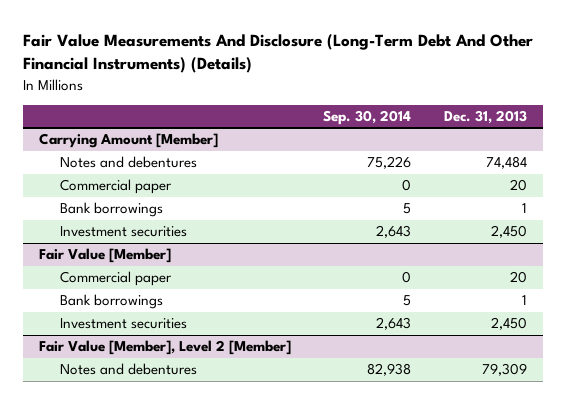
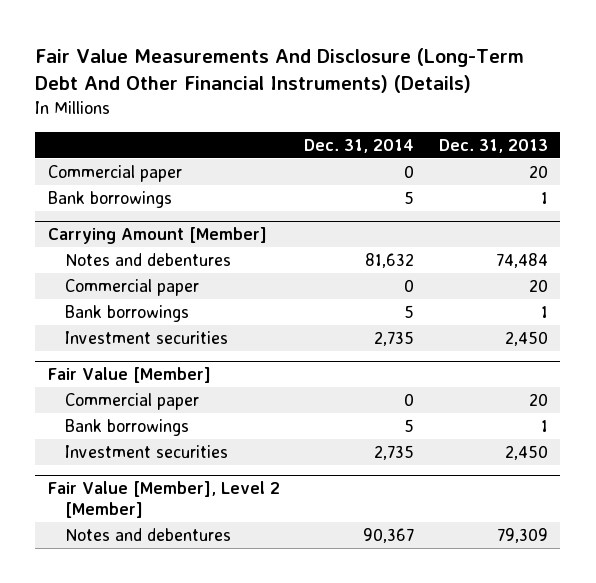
- | Sep. 30, 2014 | Dec. 31, 2013
+ | Dec. 31, 2014 | Dec. 31, 2013
+ Commercial paper | 0 | 20
+ Bank borrowings | 5 | 1

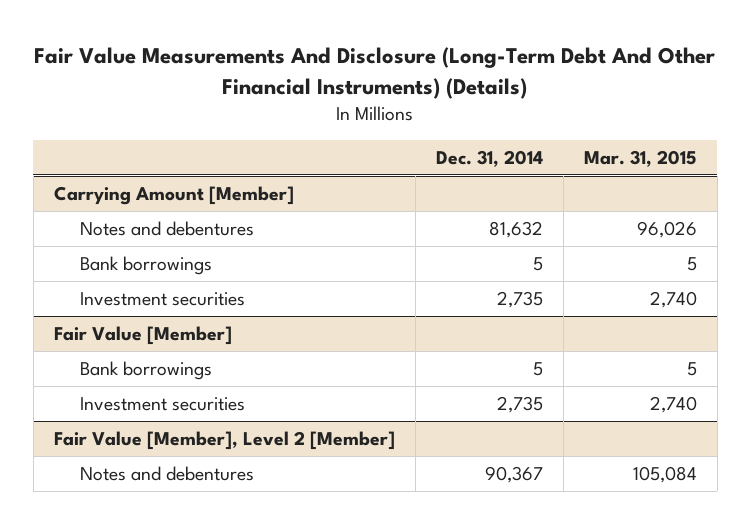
- | Dec. 31, 2014 | Dec. 31, 2013
+ | Dec. 31, 2014 | Mar. 31, 2015
- Commercial paper | 0 | 20
- Bank borrowings | 5 | 1
@ Carrying Amount [Member]
- Commercial paper | 0 | 20
@ Fair Value [Member]
- Commercial paper | 0 | 20

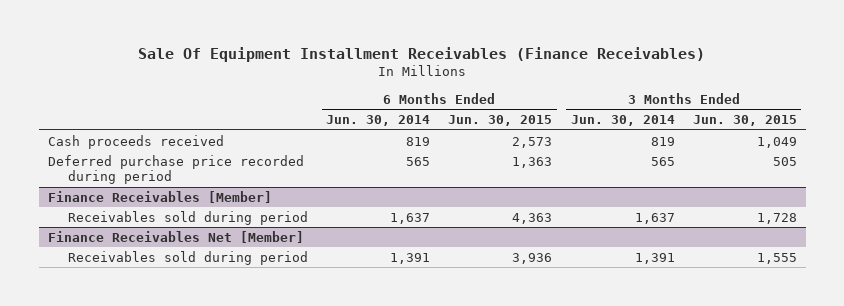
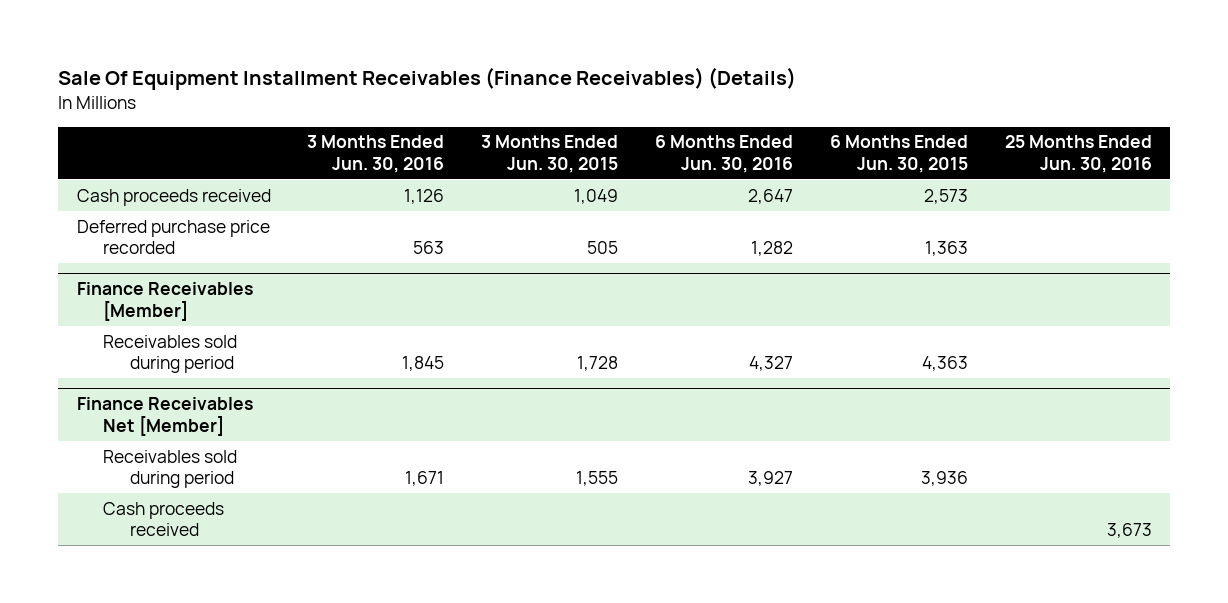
- Sale Of Equipment Installment Receivables (Finance Receivables)
+ Sale Of Equipment Installment Receivables (Finance Receivables) (Details)
- | 6 Months Ended Jun. 30, 2014 | 6 Months Ended Jun. 30, 2015 | 3 Months Ended Jun. 30, 2014 | 3 Months Ended Jun. 30, 2015
+ | 3 Months Ended Jun. 30, 2016 | 3 Months Ended Jun. 30, 2015 | 6 Months Ended Jun. 30, 2016 | 6 Months Ended Jun. 30, 2015 | 25 Months Ended Jun. 30, 2016
- Deferred purchase price recorded during period | 565 | 1,363 | 565 | 505
+ Deferred purchase price recorded | 563 | 505 | 1,282 | 1,363 |
@ Finance Receivables Net [Member]
+ Cash proceeds received | | | | | 3,673

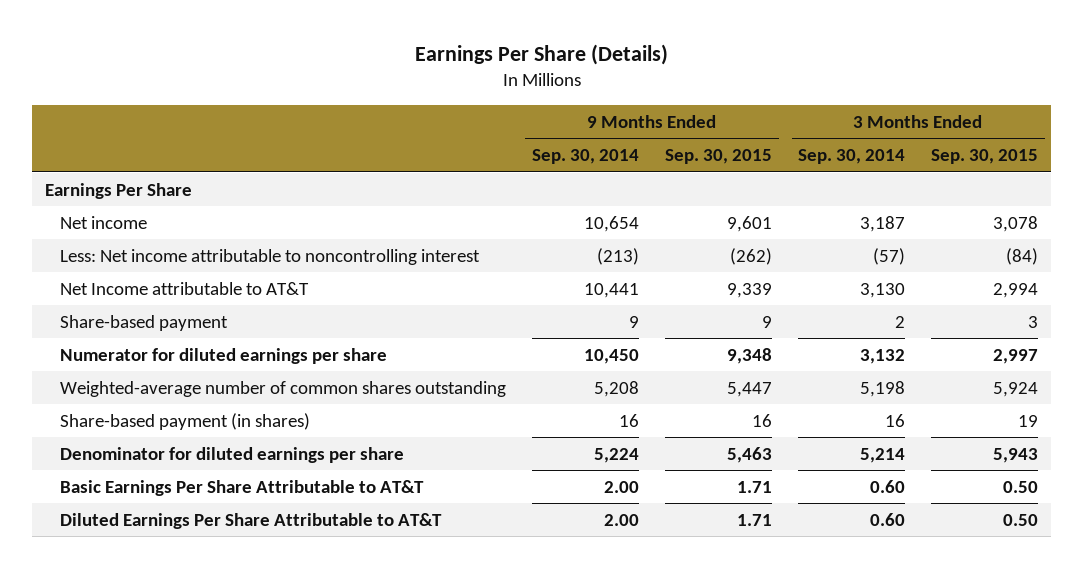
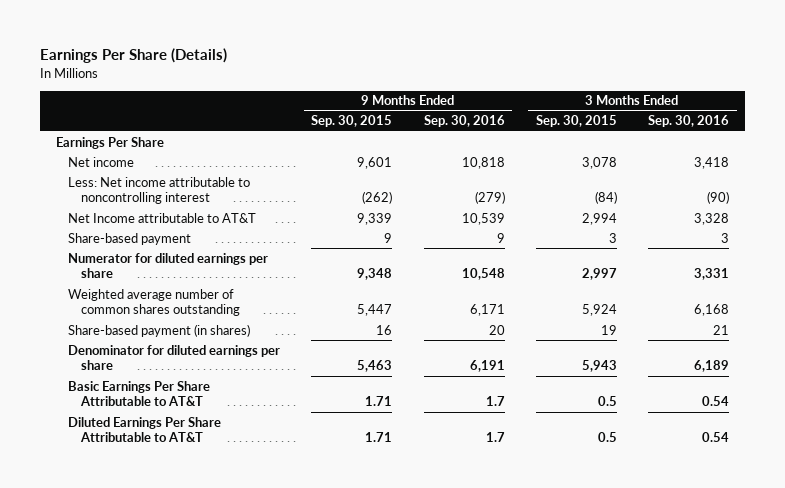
- | 9 Months Ended Sep. 30, 2014 | 9 Months Ended Sep. 30, 2015 | 3 Months Ended Sep. 30, 2014 | 3 Months Ended Sep. 30, 2015
+ | 9 Months Ended Sep. 30, 2015 | 9 Months Ended Sep. 30, 2016 | 3 Months Ended Sep. 30, 2015 | 3 Months Ended Sep. 30, 2016
- Weighted-average number of common shares outstanding | 5,208 | 5,447 | 5,198 | 5,924
+ Weighted average number of common shares outstanding | 5,447 | 6,171 | 5,924 | 6,168
- Basic Earnings Per Share Attributable to AT&T | 2.00 | 1.71 | 0.60 | 0.50
- Diluted Earnings Per Share Attributable to AT&T | 2.00 | 1.71 | 0.60 | 0.50
+ Basic Earnings Per Share Attributable to AT&T | 1.71 | 1.7 | 0.5 | 0.54
+ Diluted Earnings Per Share Attributable to AT&T | 1.71 | 1.7 | 0.5 | 0.54

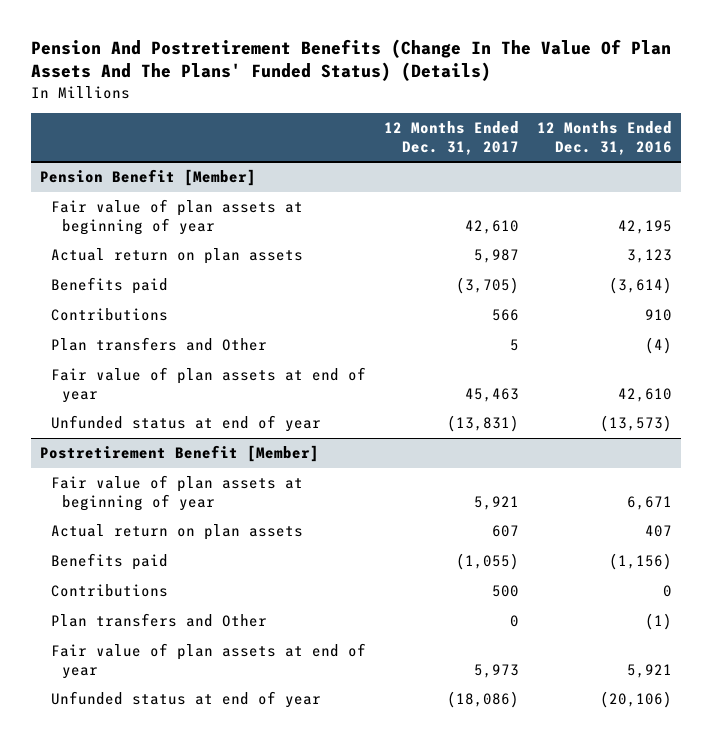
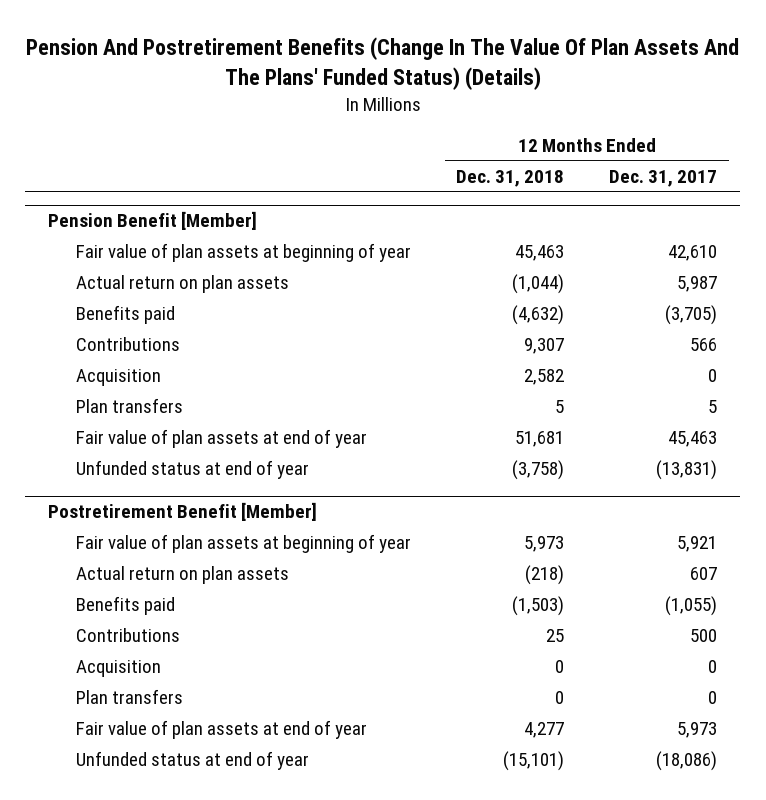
- | 12 Months Ended Dec. 31, 2017 | 12 Months Ended Dec. 31, 2016
+ | 12 Months Ended Dec. 31, 2018 | 12 Months Ended Dec. 31, 2017
@ Pension Benefit [Member]
- Plan transfers and Other | 5 | (4)
+ Acquisition | 2,582 | 0
+ Plan transfers | 5 | 5
@ Postretirement Benefit [Member]
- Plan transfers and Other | 0 | (1)
+ Acquisition | 0 | 0
+ Plan transfers | 0 | 0

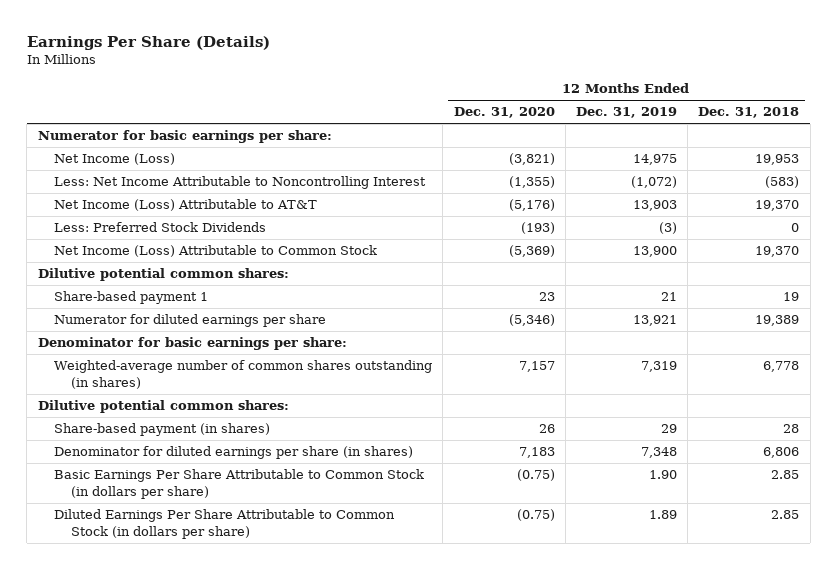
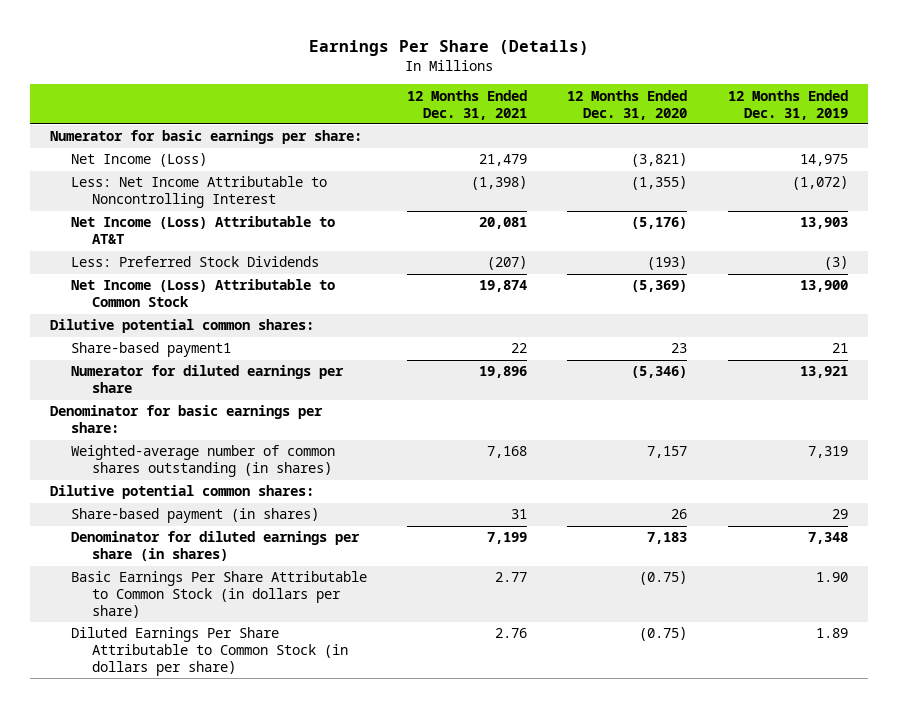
- | 12 Months Ended Dec. 31, 2020 | 12 Months Ended Dec. 31, 2019 | 12 Months Ended Dec. 31, 2018
+ | 12 Months Ended Dec. 31, 2021 | 12 Months Ended Dec. 31, 2020 | 12 Months Ended Dec. 31, 2019
- Share-based payment 1 | 23 | 21 | 19
+ Share-based payment1 | 22 | 23 | 21

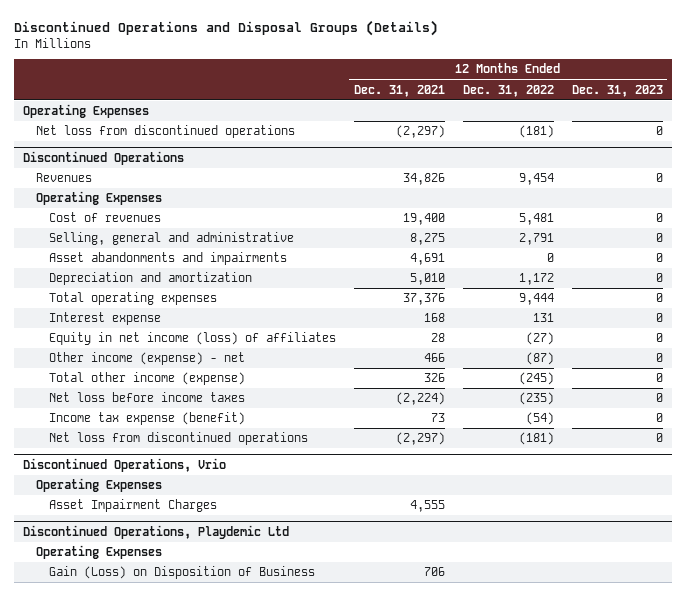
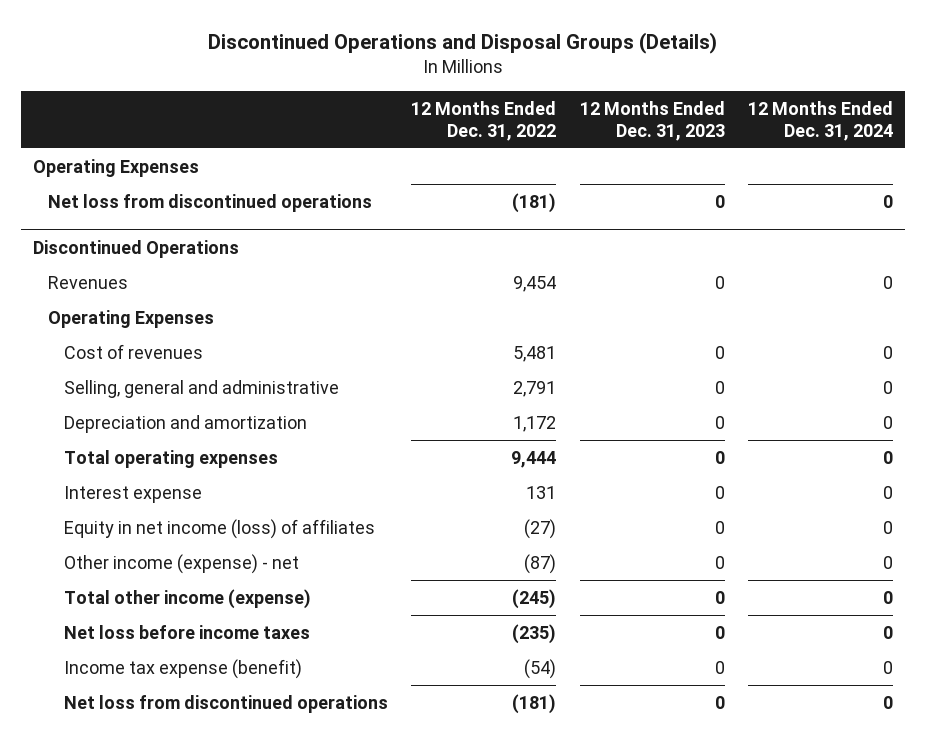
- | 12 Months Ended Dec. 31, 2021 | 12 Months Ended Dec. 31, 2022 | 12 Months Ended Dec. 31, 2023
+ | 12 Months Ended Dec. 31, 2022 | 12 Months Ended Dec. 31, 2023 | 12 Months Ended Dec. 31, 2024
@ Discontinued Operations
- Asset abandonments and impairments | 4,691 | 0 | 0
- Discontinued Operations, Vrio
- Operating Expenses
- Asset Impairment Charges | 4,555 | |
- Discontinued Operations, Playdemic Ltd
- Operating Expenses
- Gain (Loss) on Disposition of Business | 706 | |

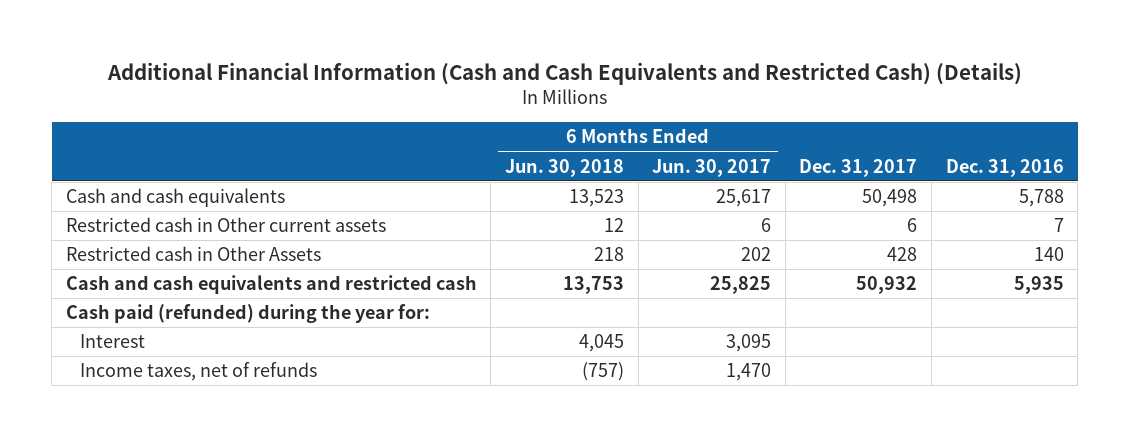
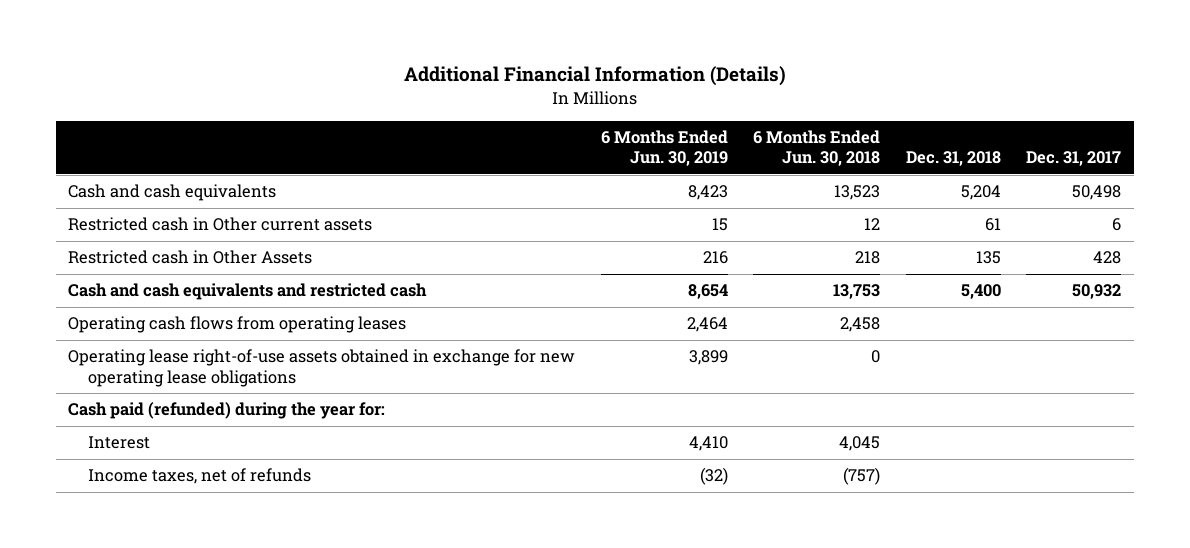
- Additional Financial Information (Cash and Cash Equivalents and Restricted Cash) (Details)
+ Additional Financial Information (Details)
- | 6 Months Ended Jun. 30, 2018 | 6 Months Ended Jun. 30, 2017 | Dec. 31, 2017 | Dec. 31, 2016
+ | 6 Months Ended Jun. 30, 2019 | 6 Months Ended Jun. 30, 2018 | Dec. 31, 2018 | Dec. 31, 2017
+ Operating cash flows from operating leases | 2,464 | 2,458 | |
+ Operating lease right-of-use assets obtained in exchange for new operating lease obligations | 3,899 | 0 | |

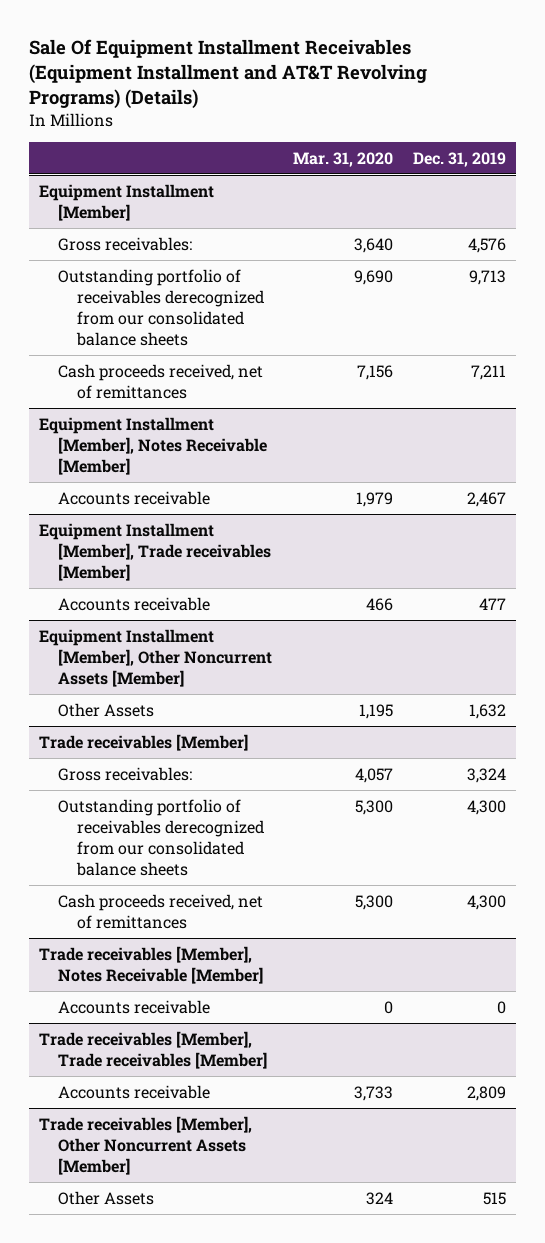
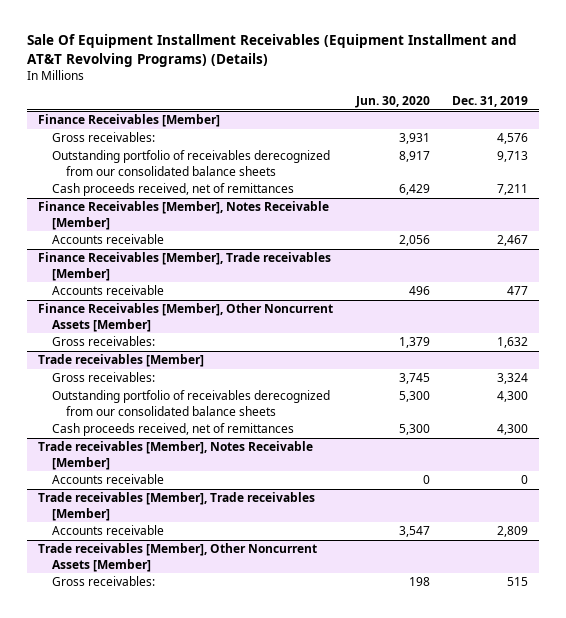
- | Mar. 31, 2020 | Dec. 31, 2019
+ | Jun. 30, 2020 | Dec. 31, 2019
- Equipment Installment [Member]
+ Finance Receivables [Member]
- Equipment Installment [Member], Notes Receivable [Member]
+ Finance Receivables [Member], Notes Receivable [Member]
- Equipment Installment [Member], Trade receivables [Member]
+ Finance Receivables [Member], Trade receivables [Member]
- Equipment Installment [Member], Other Noncurrent Assets [Member]
- Other Assets | 1,195 | 1,632
+ Finance Receivables [Member], Other Noncurrent Assets [Member]
+ Gross receivables: | 1,379 | 1,632
@ Trade receivables [Member], Other Noncurrent Assets [Member]
- Other Assets | 324 | 515
+ Gross receivables: | 198 | 515

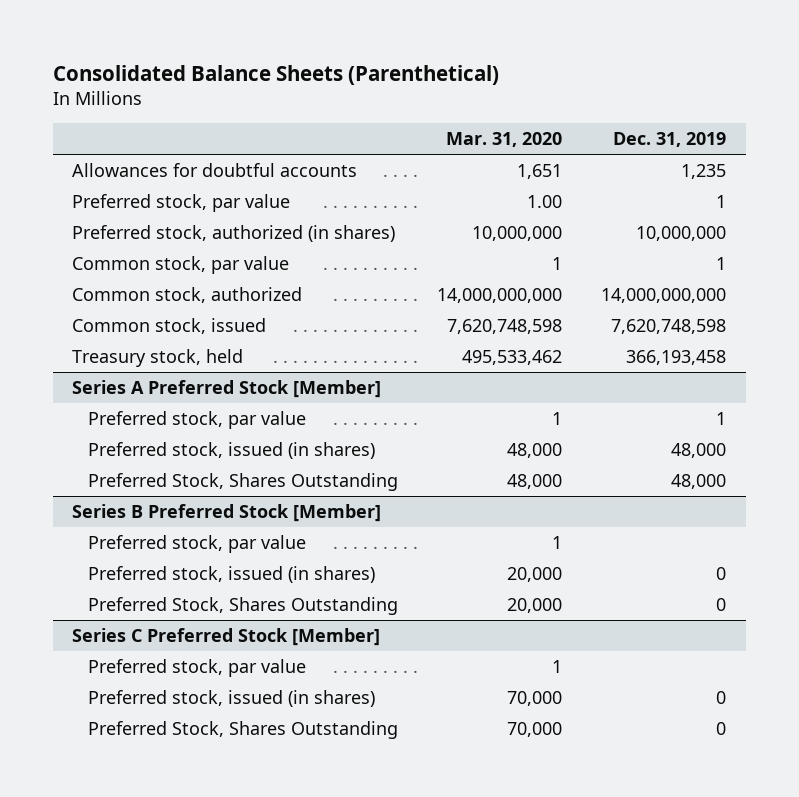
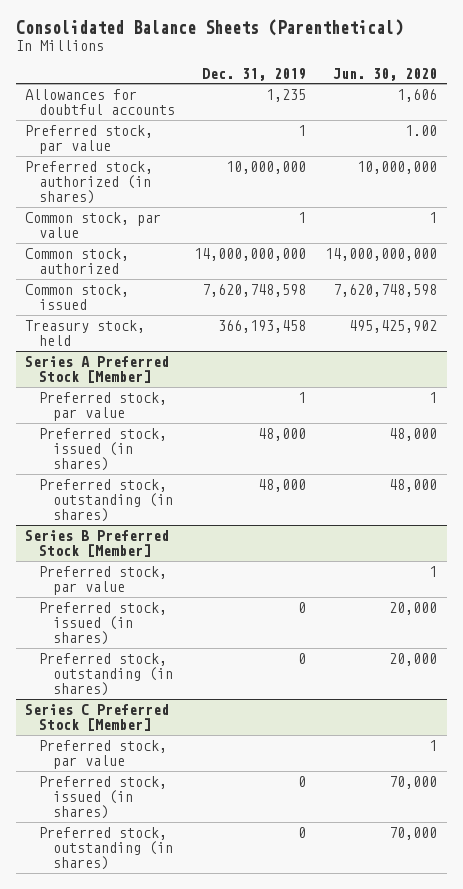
- | Mar. 31, 2020 | Dec. 31, 2019
+ | Dec. 31, 2019 | Jun. 30, 2020
@ Series A Preferred Stock [Member]
- Preferred Stock, Shares Outstanding | 48,000 | 48,000
+ Preferred stock, outstanding (in shares) | 48,000 | 48,000
@ Series B Preferred Stock [Member]
- Preferred Stock, Shares Outstanding | 20,000 | 0
+ Preferred stock, outstanding (in shares) | 0 | 20,000
@ Series C Preferred Stock [Member]
- Preferred Stock, Shares Outstanding | 70,000 | 0
+ Preferred stock, outstanding (in shares) | 0 | 70,000

